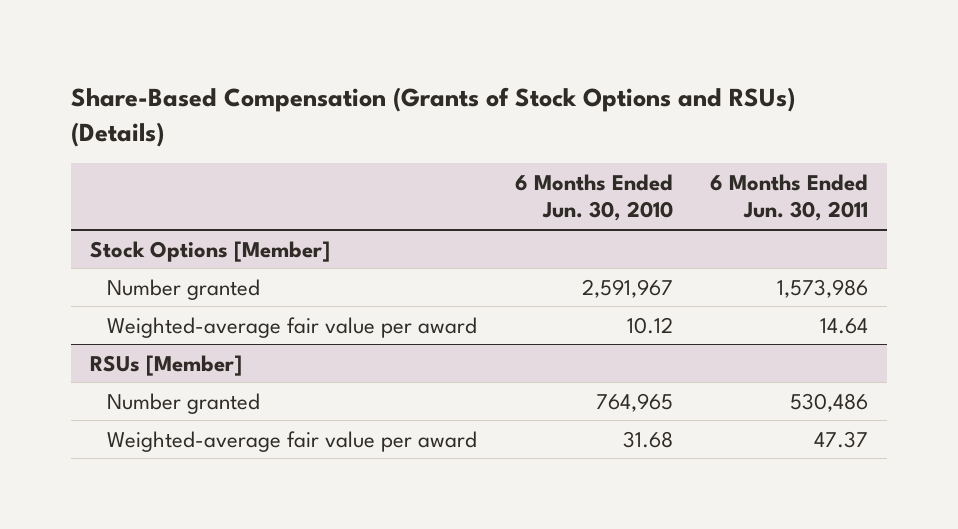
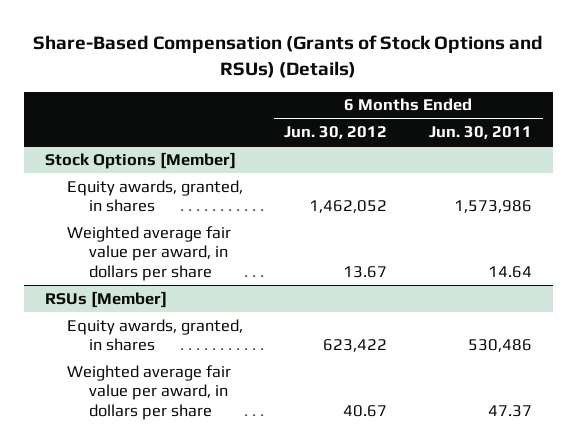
- | 6 Months Ended Jun. 30, 2010 | 6 Months Ended Jun. 30, 2011
+ | 6 Months Ended Jun. 30, 2012 | 6 Months Ended Jun. 30, 2011
@ Stock Options [Member]
- Number granted | 2,591,967 | 1,573,986
- Weighted-average fair value per award | 10.12 | 14.64
+ Equity awards, granted, in shares | 1,462,052 | 1,573,986
+ Weighted average fair value per award, in dollars per share | 13.67 | 14.64
@ RSUs [Member]
- Number granted | 764,965 | 530,486
- Weighted-average fair value per award | 31.68 | 47.37
+ Equity awards, granted, in shares | 623,422 | 530,486
+ Weighted average fair value per award, in dollars per share | 40.67 | 47.37

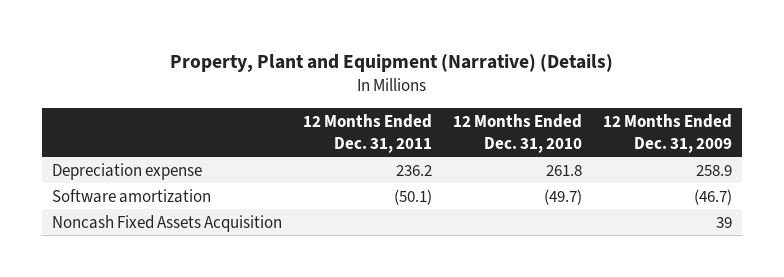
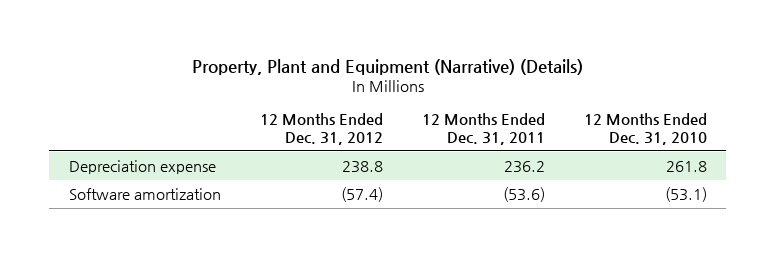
- | 12 Months Ended Dec. 31, 2011 | 12 Months Ended Dec. 31, 2010 | 12 Months Ended Dec. 31, 2009
+ | 12 Months Ended Dec. 31, 2012 | 12 Months Ended Dec. 31, 2011 | 12 Months Ended Dec. 31, 2010
- Software amortization | (50.1) | (49.7) | (46.7)
- Noncash Fixed Assets Acquisition | | | 39
+ Software amortization | (57.4) | (53.6) | (53.1)

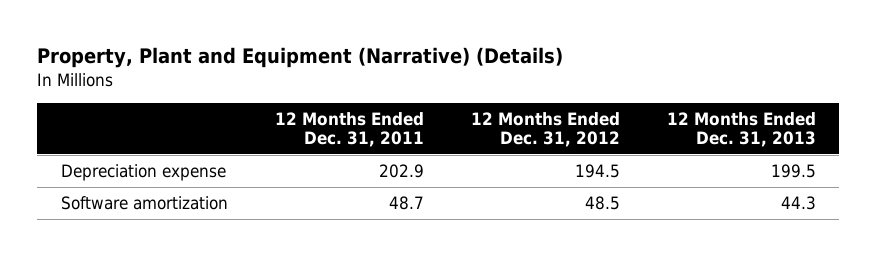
- | 12 Months Ended Dec. 31, 2012 | 12 Months Ended Dec. 31, 2011 | 12 Months Ended Dec. 31, 2010
+ | 12 Months Ended Dec. 31, 2011 | 12 Months Ended Dec. 31, 2012 | 12 Months Ended Dec. 31, 2013
- Depreciation expense | 238.8 | 236.2 | 261.8
- Software amortization | (57.4) | (53.6) | (53.1)
+ Depreciation expense | 202.9 | 194.5 | 199.5
+ Software amortization | 48.7 | 48.5 | 44.3

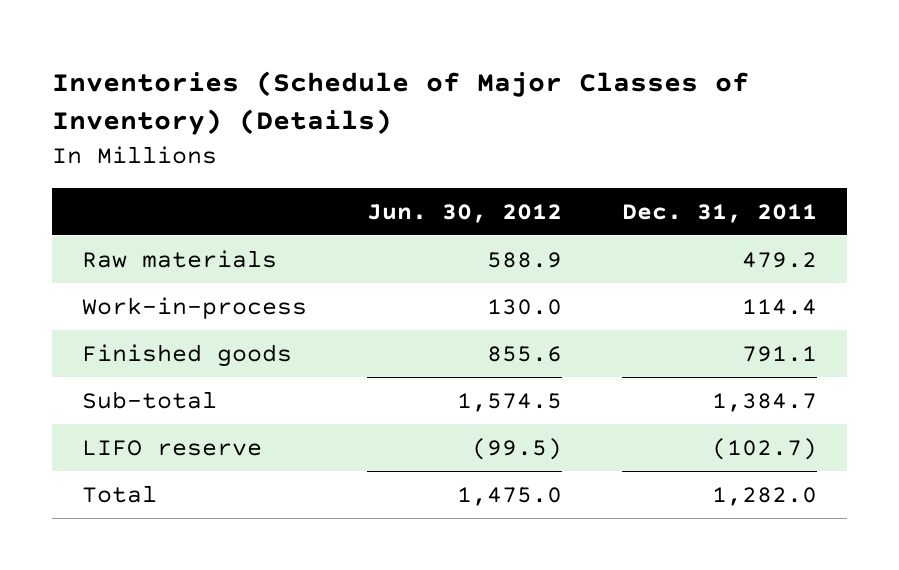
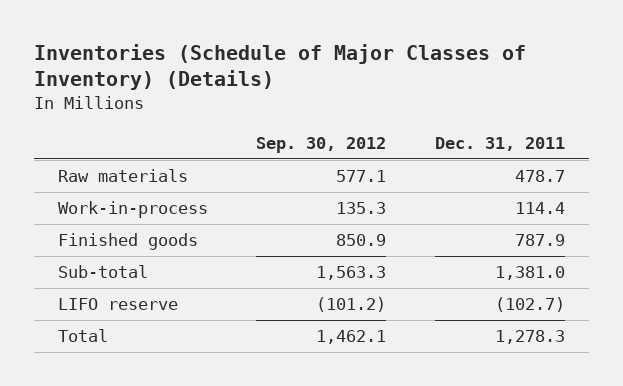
- | Jun. 30, 2012 | Dec. 31, 2011
+ | Sep. 30, 2012 | Dec. 31, 2011
- Raw materials | 588.9 | 479.2
+ Raw materials | 577.1 | 478.7
- Finished goods | 855.6 | 791.1
- Sub-total | 1,574.5 | 1,384.7
+ Finished goods | 850.9 | 787.9
+ Sub-total | 1,563.3 | 1,381.0
- Total | 1,475.0 | 1,282.0
+ Total | 1,462.1 | 1,278.3

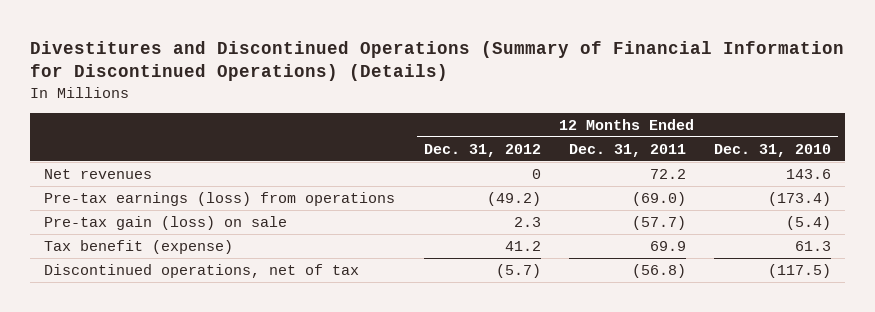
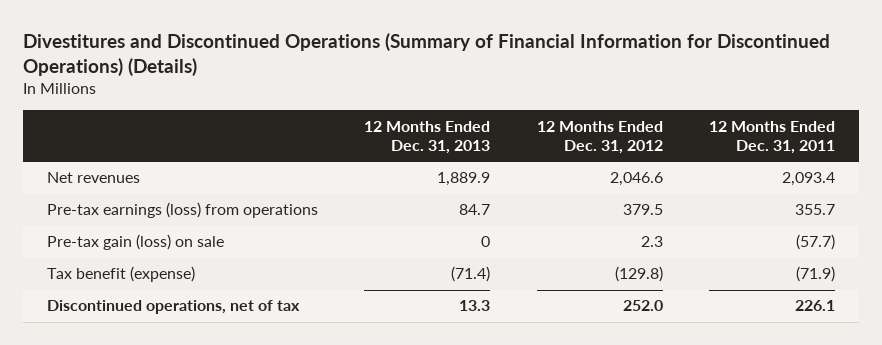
- | 12 Months Ended Dec. 31, 2012 | 12 Months Ended Dec. 31, 2011 | 12 Months Ended Dec. 31, 2010
+ | 12 Months Ended Dec. 31, 2013 | 12 Months Ended Dec. 31, 2012 | 12 Months Ended Dec. 31, 2011
- Net revenues | 0 | 72.2 | 143.6
- Pre-tax earnings (loss) from operations | (49.2) | (69.0) | (173.4)
+ Net revenues | 1,889.9 | 2,046.6 | 2,093.4
+ Pre-tax earnings (loss) from operations | 84.7 | 379.5 | 355.7
- Tax benefit (expense) | 41.2 | 69.9 | 61.3
- Discontinued operations, net of tax | (5.7) | (56.8) | (117.5)
+ Tax benefit (expense) | (71.4) | (129.8) | (71.9)
+ Discontinued operations, net of tax | 13.3 | 252.0 | 226.1

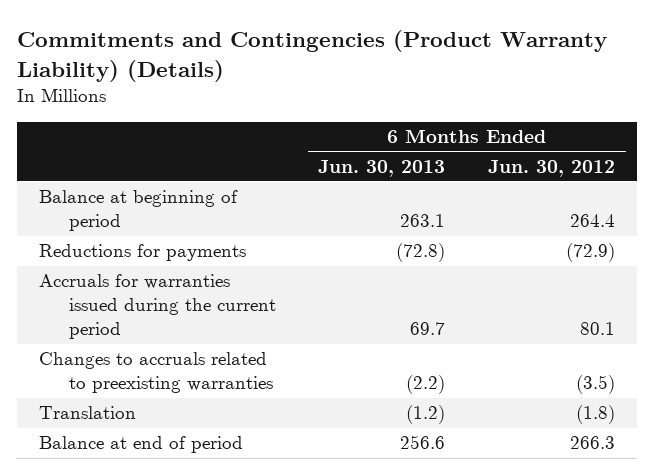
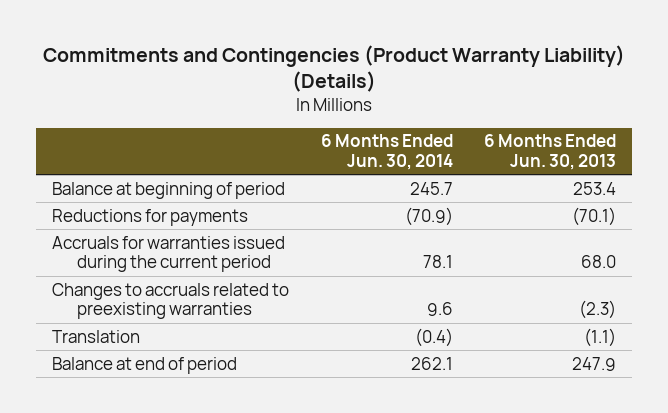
- | 6 Months Ended Jun. 30, 2013 | 6 Months Ended Jun. 30, 2012
+ | 6 Months Ended Jun. 30, 2014 | 6 Months Ended Jun. 30, 2013
- Balance at beginning of period | 263.1 | 264.4
- Reductions for payments | (72.8) | (72.9)
- Accruals for warranties issued during the current period | 69.7 | 80.1
- Changes to accruals related to preexisting warranties | (2.2) | (3.5)
- Translation | (1.2) | (1.8)
- Balance at end of period | 256.6 | 266.3
+ Balance at beginning of period | 245.7 | 253.4
+ Reductions for payments | (70.9) | (70.1)
+ Accruals for warranties issued during the current period | 78.1 | 68.0
+ Changes to accruals related to preexisting warranties | 9.6 | (2.3)
+ Translation | (0.4) | (1.1)
+ Balance at end of period | 262.1 | 247.9

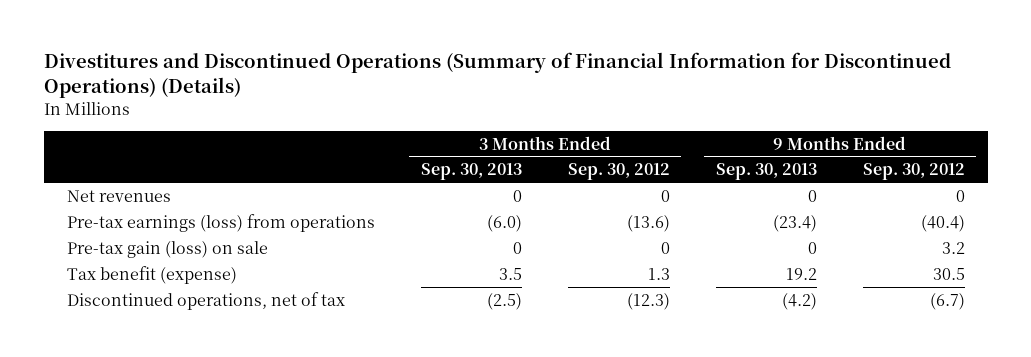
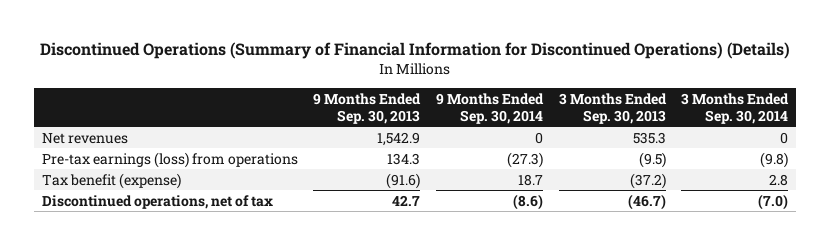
- Divestitures and Discontinued Operations (Summary of Financial Information for Discontinued Operations) (Details)
+ Discontinued Operations (Summary of Financial Information for Discontinued Operations) (Details)
- | 3 Months Ended Sep. 30, 2013 | 3 Months Ended Sep. 30, 2012 | 9 Months Ended Sep. 30, 2013 | 9 Months Ended Sep. 30, 2012
+ | 9 Months Ended Sep. 30, 2013 | 9 Months Ended Sep. 30, 2014 | 3 Months Ended Sep. 30, 2013 | 3 Months Ended Sep. 30, 2014
- Net revenues | 0 | 0 | 0 | 0
- Pre-tax earnings (loss) from operations | (6.0) | (13.6) | (23.4) | (40.4)
- Pre-tax gain (loss) on sale | 0 | 0 | 0 | 3.2
- Tax benefit (expense) | 3.5 | 1.3 | 19.2 | 30.5
- Discontinued operations, net of tax | (2.5) | (12.3) | (4.2) | (6.7)
+ Net revenues | 1,542.9 | 0 | 535.3 | 0
+ Pre-tax earnings (loss) from operations | 134.3 | (27.3) | (9.5) | (9.8)
+ Tax benefit (expense) | (91.6) | 18.7 | (37.2) | 2.8
+ Discontinued operations, net of tax | 42.7 | (8.6) | (46.7) | (7.0)

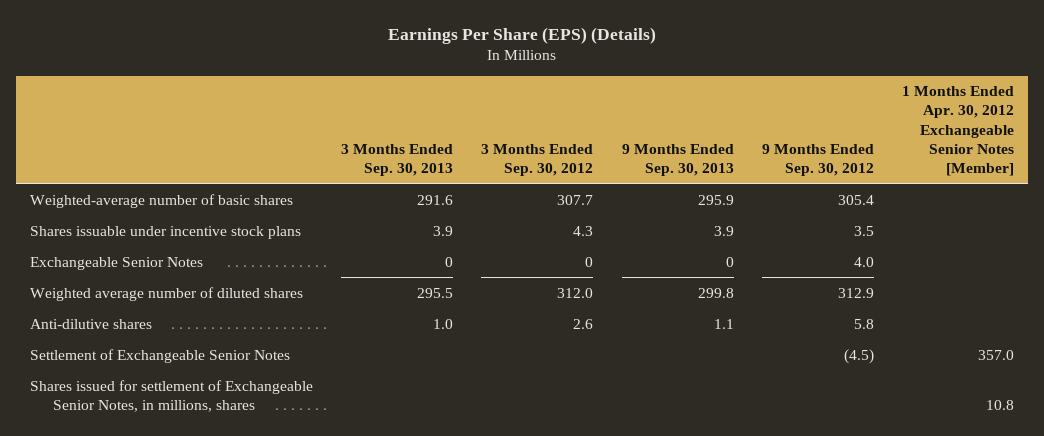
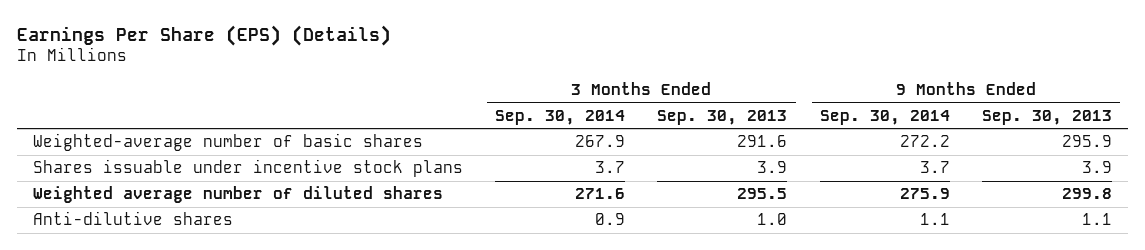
- | 3 Months Ended Sep. 30, 2013 | 3 Months Ended Sep. 30, 2012 | 9 Months Ended Sep. 30, 2013 | 9 Months Ended Sep. 30, 2012 | 1 Months Ended Apr. 30, 2012 Exchangeable Senior Notes [Member]
+ | 3 Months Ended Sep. 30, 2014 | 3 Months Ended Sep. 30, 2013 | 9 Months Ended Sep. 30, 2014 | 9 Months Ended Sep. 30, 2013
- Exchangeable Senior Notes | 0 | 0 | 0 | 4.0 |
- Settlement of Exchangeable Senior Notes | | | | (4.5) | 357.0
- Shares issued for settlement of Exchangeable Senior Notes, in millions, shares | | | | | 10.8

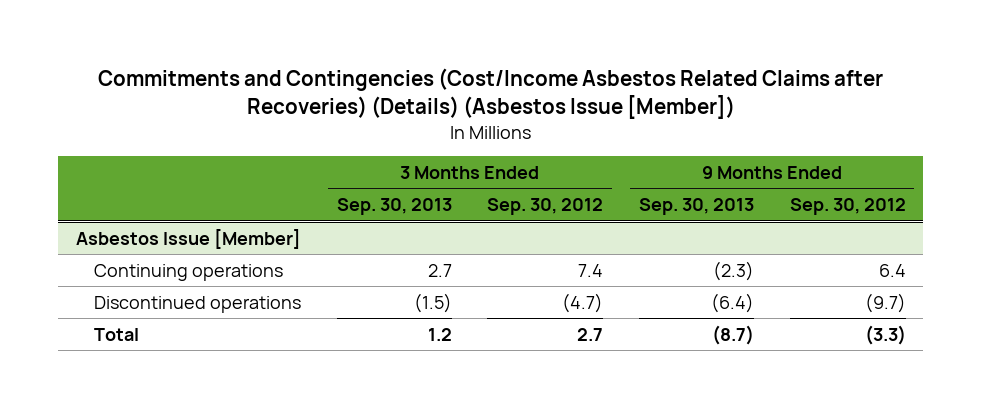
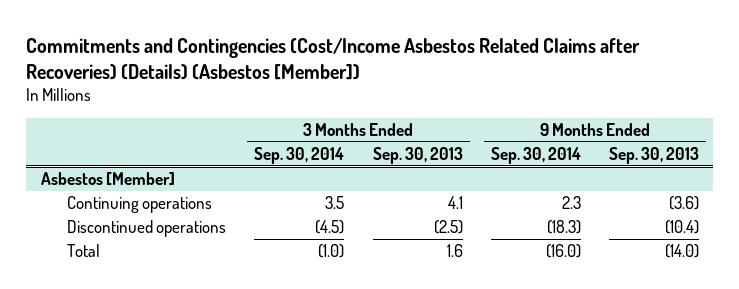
- Commitments and Contingencies (Cost/Income Asbestos Related Claims after Recoveries) (Details) (Asbestos Issue [Member])
+ Commitments and Contingencies (Cost/Income Asbestos Related Claims after Recoveries) (Details) (Asbestos [Member])
- | 3 Months Ended Sep. 30, 2013 | 3 Months Ended Sep. 30, 2012 | 9 Months Ended Sep. 30, 2013 | 9 Months Ended Sep. 30, 2012
+ | 3 Months Ended Sep. 30, 2014 | 3 Months Ended Sep. 30, 2013 | 9 Months Ended Sep. 30, 2014 | 9 Months Ended Sep. 30, 2013
- Asbestos Issue [Member]
- Continuing operations | 2.7 | 7.4 | (2.3) | 6.4
- Discontinued operations | (1.5) | (4.7) | (6.4) | (9.7)
- Total | 1.2 | 2.7 | (8.7) | (3.3)
+ Asbestos [Member]
+ Continuing operations | 3.5 | 4.1 | 2.3 | (3.6)
+ Discontinued operations | (4.5) | (2.5) | (18.3) | (10.4)
+ Total | (1.0) | 1.6 | (16.0) | (14.0)

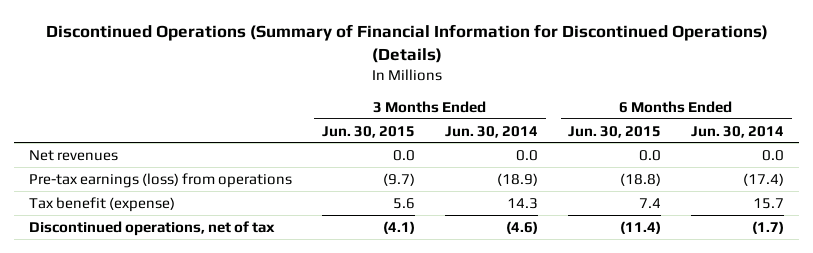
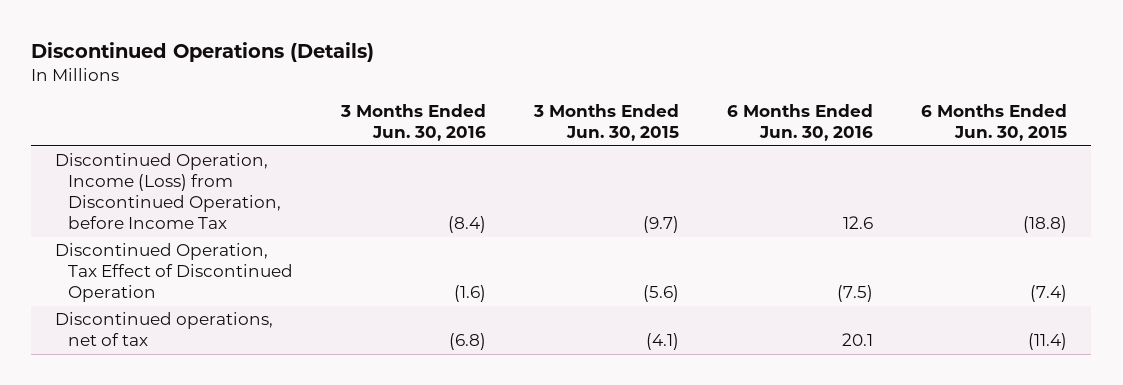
- Discontinued Operations (Summary of Financial Information for Discontinued Operations) (Details)
+ Discontinued Operations (Details)
- | 3 Months Ended Jun. 30, 2015 | 3 Months Ended Jun. 30, 2014 | 6 Months Ended Jun. 30, 2015 | 6 Months Ended Jun. 30, 2014
+ | 3 Months Ended Jun. 30, 2016 | 3 Months Ended Jun. 30, 2015 | 6 Months Ended Jun. 30, 2016 | 6 Months Ended Jun. 30, 2015
- Net revenues | 0.0 | 0.0 | 0.0 | 0.0
- Pre-tax earnings (loss) from operations | (9.7) | (18.9) | (18.8) | (17.4)
- Tax benefit (expense) | 5.6 | 14.3 | 7.4 | 15.7
+ Discontinued Operation, Income (Loss) from Discontinued Operation, before Income Tax | (8.4) | (9.7) | 12.6 | (18.8)
+ Discontinued Operation, Tax Effect of Discontinued Operation | (1.6) | (5.6) | (7.5) | (7.4)

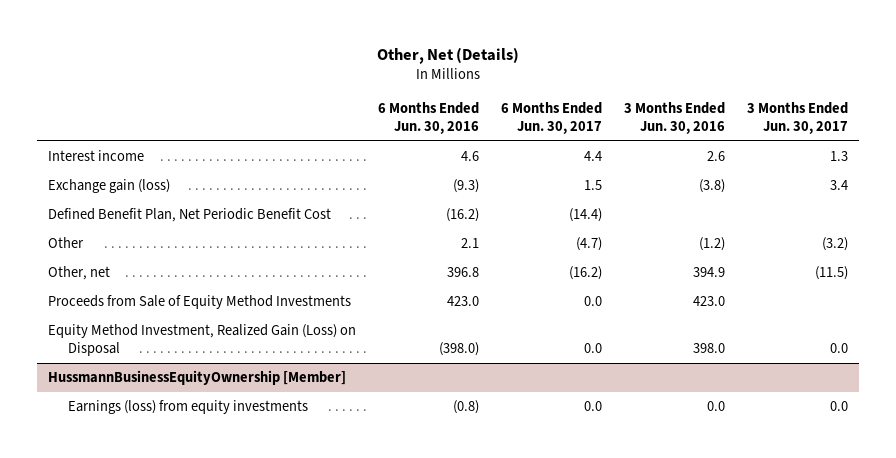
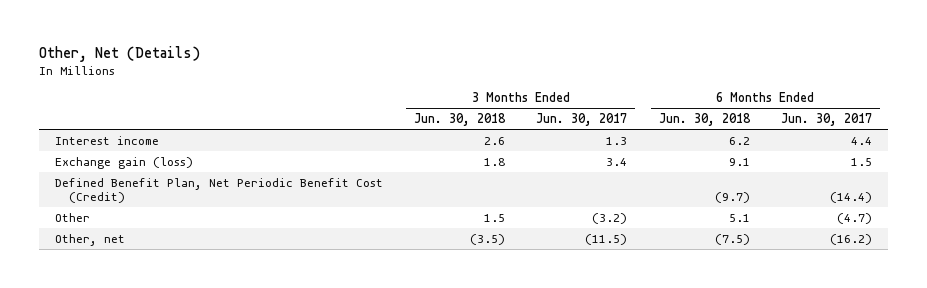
- | 6 Months Ended Jun. 30, 2016 | 6 Months Ended Jun. 30, 2017 | 3 Months Ended Jun. 30, 2016 | 3 Months Ended Jun. 30, 2017
+ | 3 Months Ended Jun. 30, 2018 | 3 Months Ended Jun. 30, 2017 | 6 Months Ended Jun. 30, 2018 | 6 Months Ended Jun. 30, 2017
- Defined Benefit Plan, Net Periodic Benefit Cost | (16.2) | (14.4) | |
+ Defined Benefit Plan, Net Periodic Benefit Cost (Credit) | | | (9.7) | (14.4)
- Proceeds from Sale of Equity Method Investments | 423.0 | 0.0 | 423.0 |
- Equity Method Investment, Realized Gain (Loss) on Disposal | (398.0) | 0.0 | 398.0 | 0.0
- HussmannBusinessEquityOwnership [Member]
- Earnings (loss) from equity investments | (0.8) | 0.0 | 0.0 | 0.0

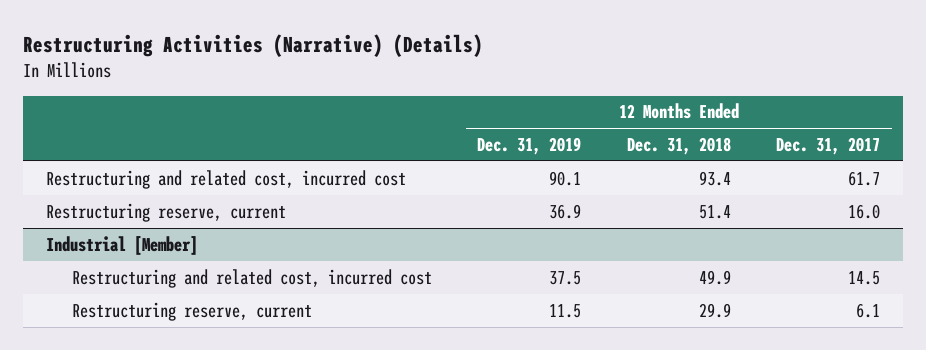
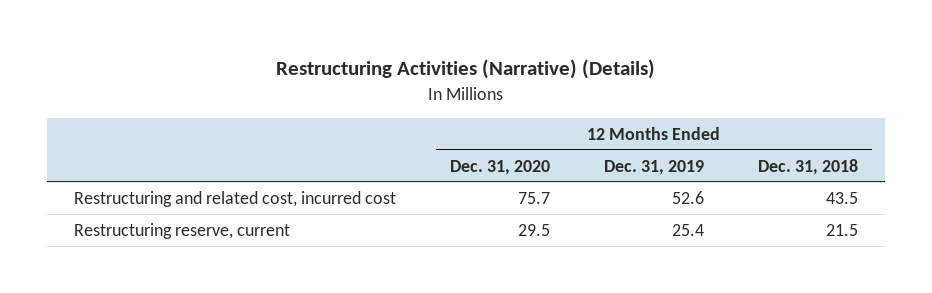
- | 12 Months Ended Dec. 31, 2019 | 12 Months Ended Dec. 31, 2018 | 12 Months Ended Dec. 31, 2017
+ | 12 Months Ended Dec. 31, 2020 | 12 Months Ended Dec. 31, 2019 | 12 Months Ended Dec. 31, 2018
- Restructuring and related cost, incurred cost | 90.1 | 93.4 | 61.7
- Restructuring reserve, current | 36.9 | 51.4 | 16.0
- Industrial [Member]
- Restructuring and related cost, incurred cost | 37.5 | 49.9 | 14.5
- Restructuring reserve, current | 11.5 | 29.9 | 6.1
+ Restructuring and related cost, incurred cost | 75.7 | 52.6 | 43.5
+ Restructuring reserve, current | 29.5 | 25.4 | 21.5

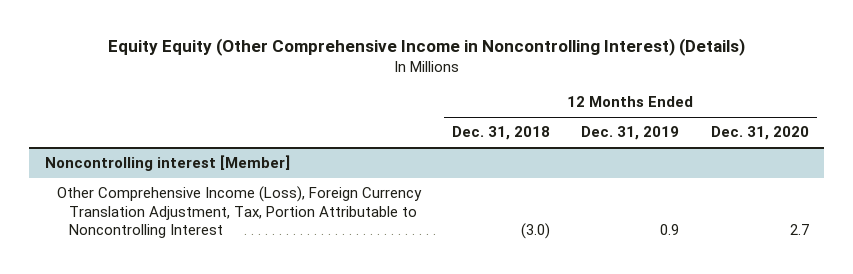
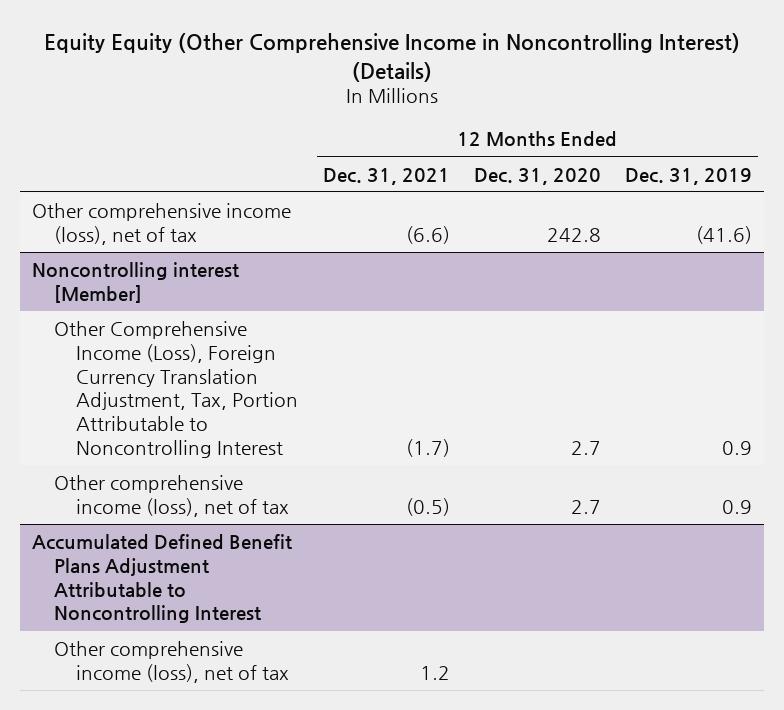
- | 12 Months Ended Dec. 31, 2018 | 12 Months Ended Dec. 31, 2019 | 12 Months Ended Dec. 31, 2020
+ | 12 Months Ended Dec. 31, 2021 | 12 Months Ended Dec. 31, 2020 | 12 Months Ended Dec. 31, 2019
+ Other comprehensive income (loss), net of tax | (6.6) | 242.8 | (41.6)
@ Noncontrolling interest [Member]
+ Other comprehensive income (loss), net of tax | (0.5) | 2.7 | 0.9
+ Accumulated Defined Benefit Plans Adjustment Attributable to Noncontrolling Interest
+ Other comprehensive income (loss), net of tax | 1.2 | |

